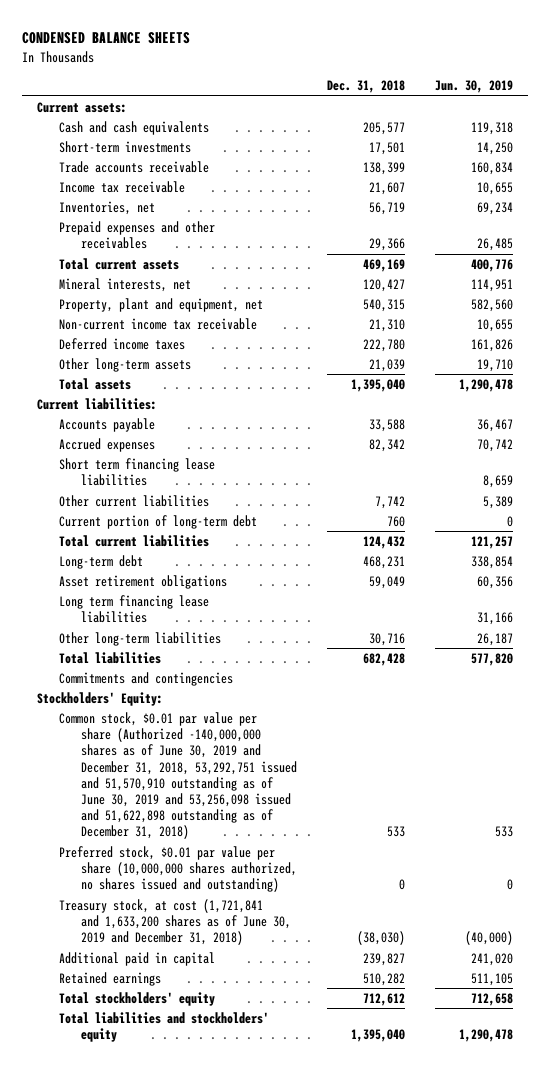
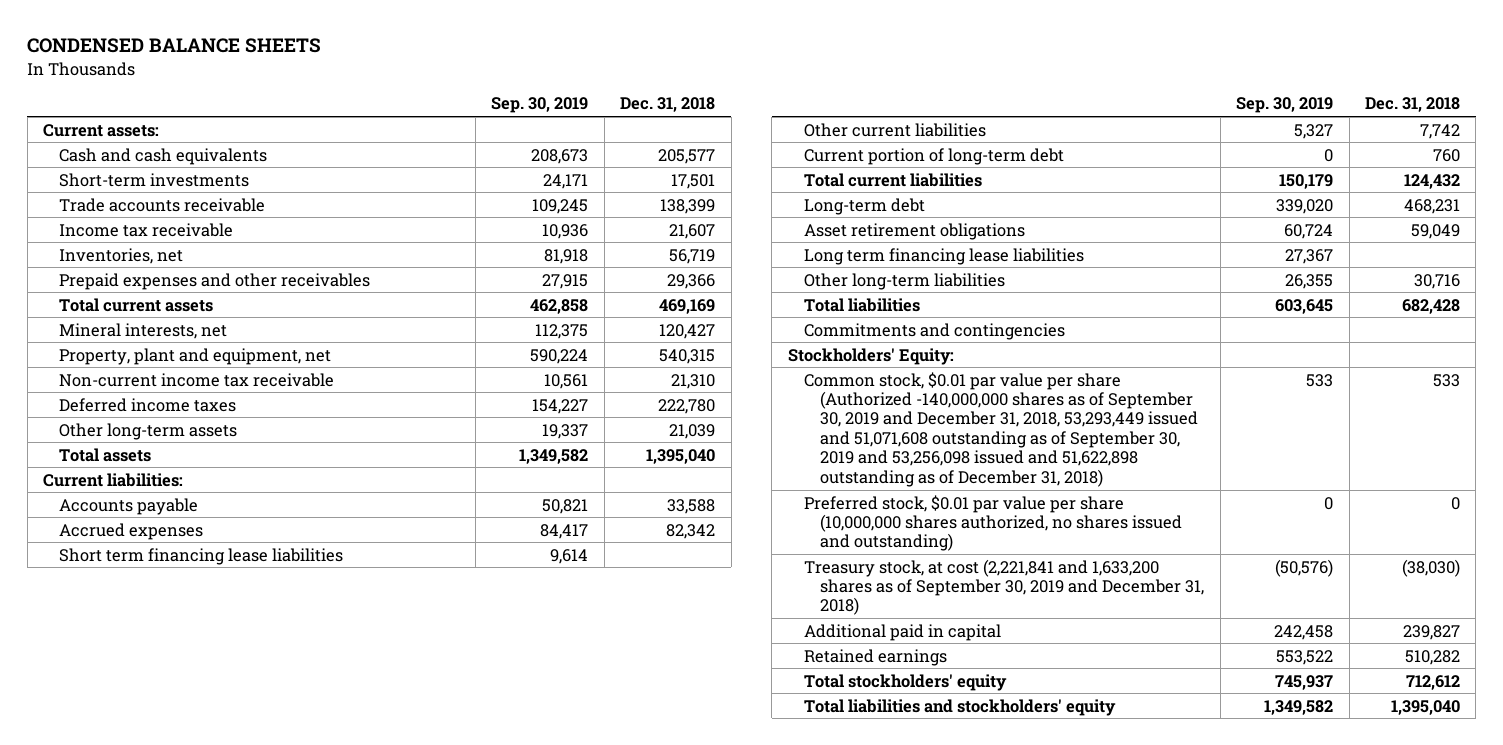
- | Dec. 31, 2018 | Jun. 30, 2019
+ | Sep. 30, 2019 | Dec. 31, 2018
- Common stock, $0.01 par value per share (Authorized -140,000,000 shares as of June 30, 2019 and December 31, 2018, 53,292,751 issued and 51,570,910 outstanding as of June 30, 2019 and 53,256,098 issued and 51,622,898 outstanding as of December 31, 2018) | 533 | 533
+ Common stock, $0.01 par value per share (Authorized -140,000,000 shares as of September 30, 2019 and December 31, 2018, 53,293,449 issued and 51,071,608 outstanding as of September 30, 2019 and 53,256,098 issued and 51,622,898 outstanding as of December 31, 2018) | 533 | 533
- Treasury stock, at cost (1,721,841 and 1,633,200 shares as of June 30, 2019 and December 31, 2018) | (38,030) | (40,000)
+ Treasury stock, at cost (2,221,841 and 1,633,200 shares as of September 30, 2019 and December 31, 2018) | (50,576) | (38,030)

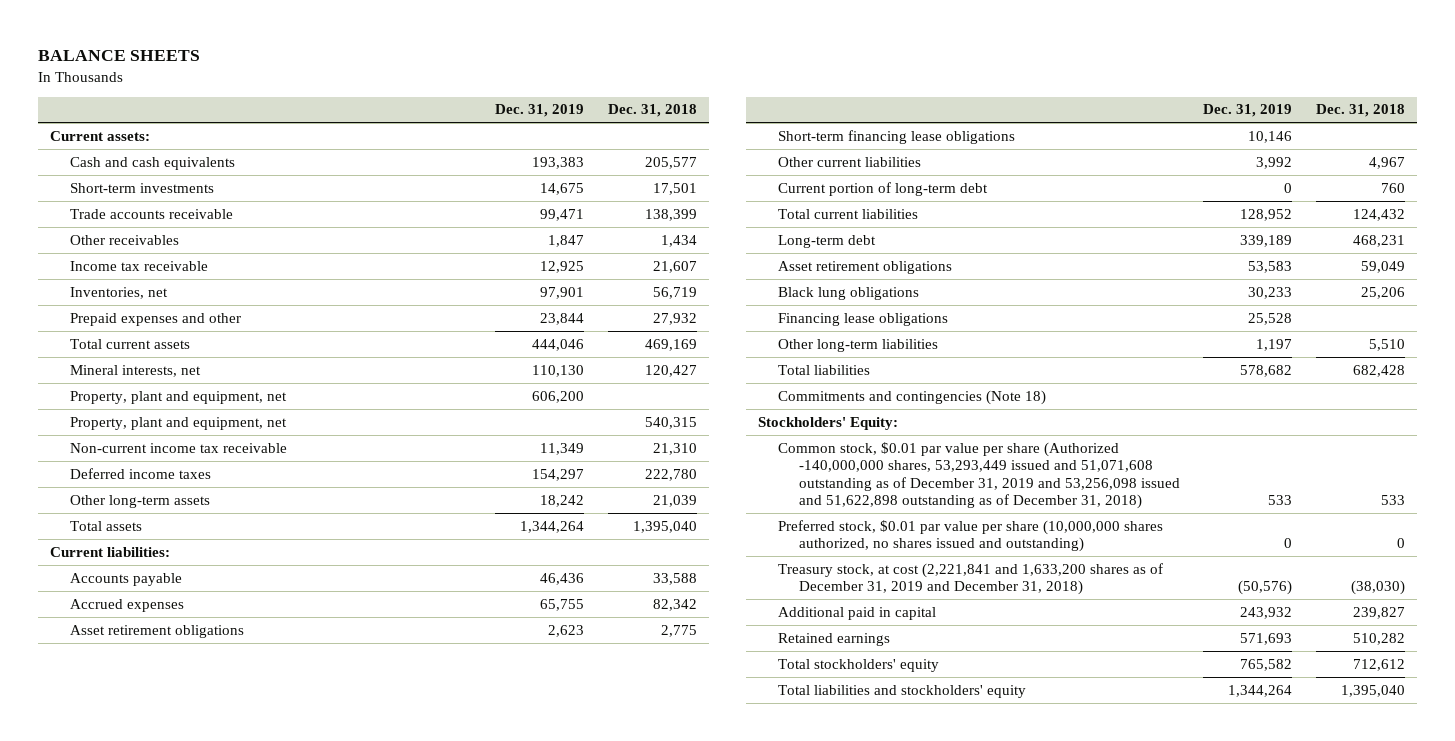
- CONDENSED BALANCE SHEETS
+ BALANCE SHEETS
- | Sep. 30, 2019 | Dec. 31, 2018
+ | Dec. 31, 2019 | Dec. 31, 2018
+ Other receivables | 1,847 | 1,434
- Prepaid expenses and other receivables | 27,915 | 29,366
+ Prepaid expenses and other | 23,844 | 27,932
+ Property, plant and equipment, net | 606,200 |
- Short term financing lease liabilities | 9,614 |
- Other current liabilities | 5,327 | 7,742
+ Asset retirement obligations | 2,623 | 2,775
+ Short-term financing lease obligations | 10,146 |
+ Other current liabilities | 3,992 | 4,967
- Long term financing lease liabilities | 27,367 |
- Other long-term liabilities | 26,355 | 30,716
+ Black lung obligations | 30,233 | 25,206
+ Financing lease obligations | 25,528 |
+ Other long-term liabilities | 1,197 | 5,510
- Commitments and contingencies
+ Commitments and contingencies (Note 18)
- Common stock, $0.01 par value per share (Authorized -140,000,000 shares as of September 30, 2019 and December 31, 2018, 53,293,449 issued and 51,071,608 outstanding as of September 30, 2019 and 53,256,098 issued and 51,622,898 outstanding as of December 31, 2018) | 533 | 533
+ Common stock, $0.01 par value per share (Authorized -140,000,000 shares, 53,293,449 issued and 51,071,608 outstanding as of December 31, 2019 and 53,256,098 issued and 51,622,898 outstanding as of December 31, 2018) | 533 | 533
- Treasury stock, at cost (2,221,841 and 1,633,200 shares as of September 30, 2019 and December 31, 2018) | (50,576) | (38,030)
+ Treasury stock, at cost (2,221,841 and 1,633,200 shares as of December 31, 2019 and December 31, 2018) | (50,576) | (38,030)

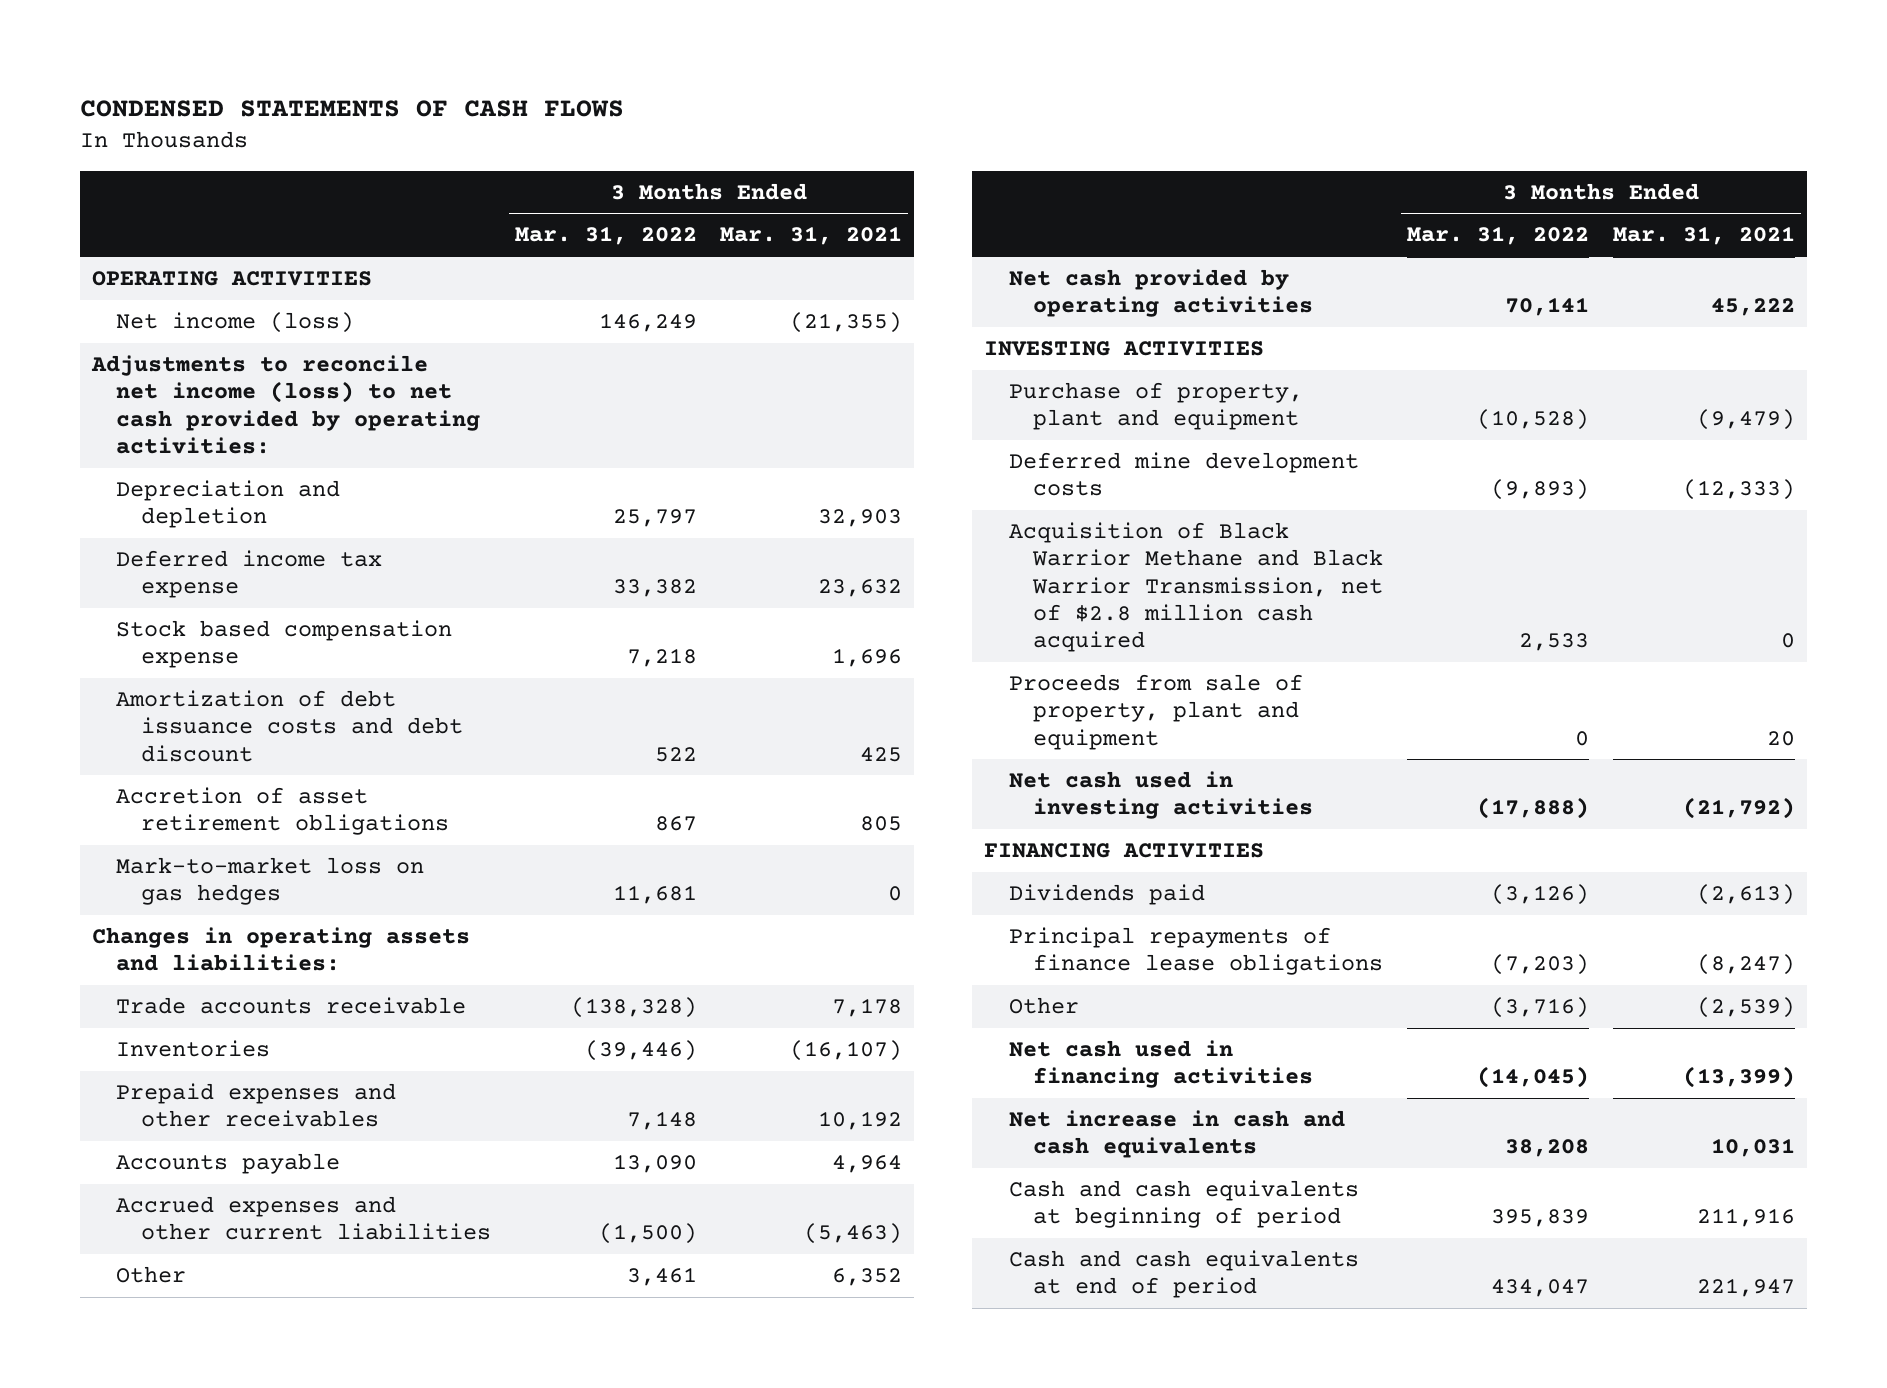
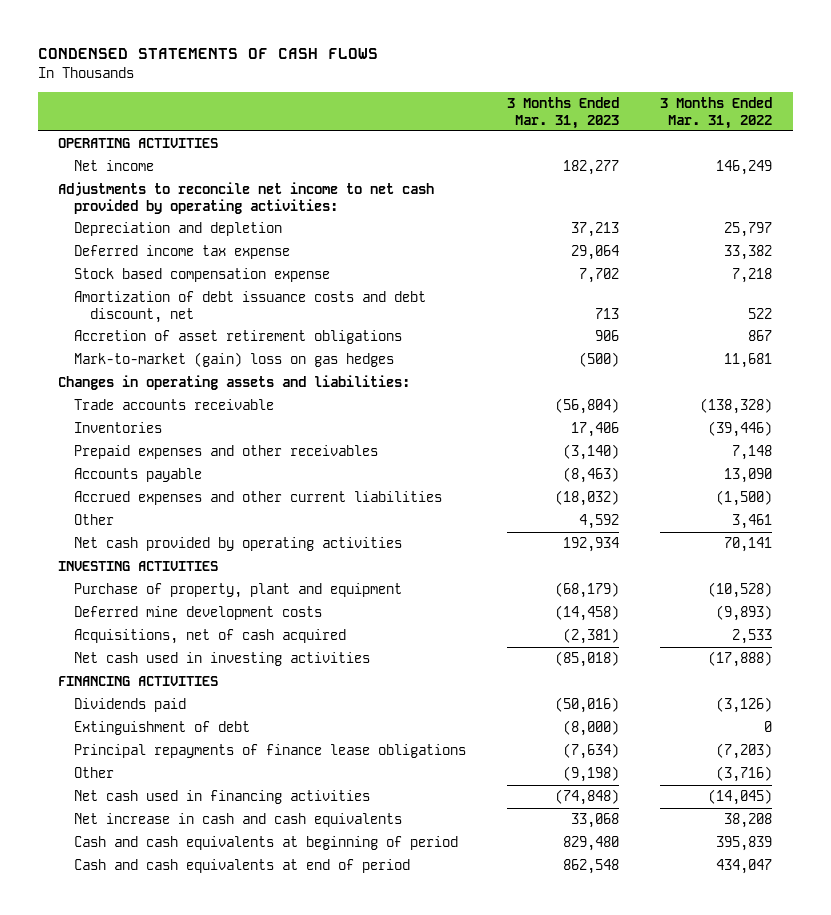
- | 3 Months Ended Mar. 31, 2022 | 3 Months Ended Mar. 31, 2021
+ | 3 Months Ended Mar. 31, 2023 | 3 Months Ended Mar. 31, 2022
- Net income (loss) | 146,249 | (21,355)
- Adjustments to reconcile net income (loss) to net cash provided by operating activities:
+ Net income | 182,277 | 146,249
+ Adjustments to reconcile net income to net cash provided by operating activities:
- Amortization of debt issuance costs and debt discount | 522 | 425
+ Amortization of debt issuance costs and debt discount, net | 713 | 522
- Mark-to-market loss on gas hedges | 11,681 | 0
+ Mark-to-market (gain) loss on gas hedges | (500) | 11,681
- Acquisition of Black Warrior Methane and Black Warrior Transmission, net of $2.8 million cash acquired | 2,533 | 0
- Proceeds from sale of property, plant and equipment | 0 | 20
+ Acquisitions, net of cash acquired | (2,381) | 2,533
+ Extinguishment of debt | (8,000) | 0

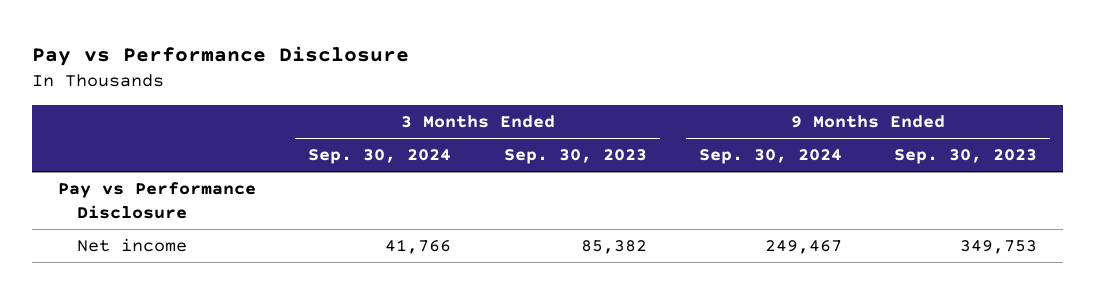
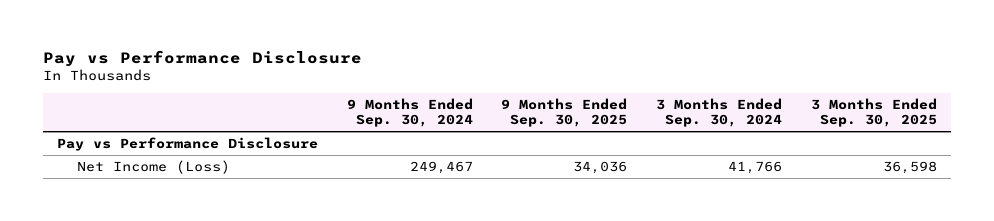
- | 3 Months Ended Sep. 30, 2024 | 3 Months Ended Sep. 30, 2023 | 9 Months Ended Sep. 30, 2024 | 9 Months Ended Sep. 30, 2023
+ | 9 Months Ended Sep. 30, 2024 | 9 Months Ended Sep. 30, 2025 | 3 Months Ended Sep. 30, 2024 | 3 Months Ended Sep. 30, 2025
- Net income | 41,766 | 85,382 | 249,467 | 349,753
+ Net Income (Loss) | 249,467 | 34,036 | 41,766 | 36,598

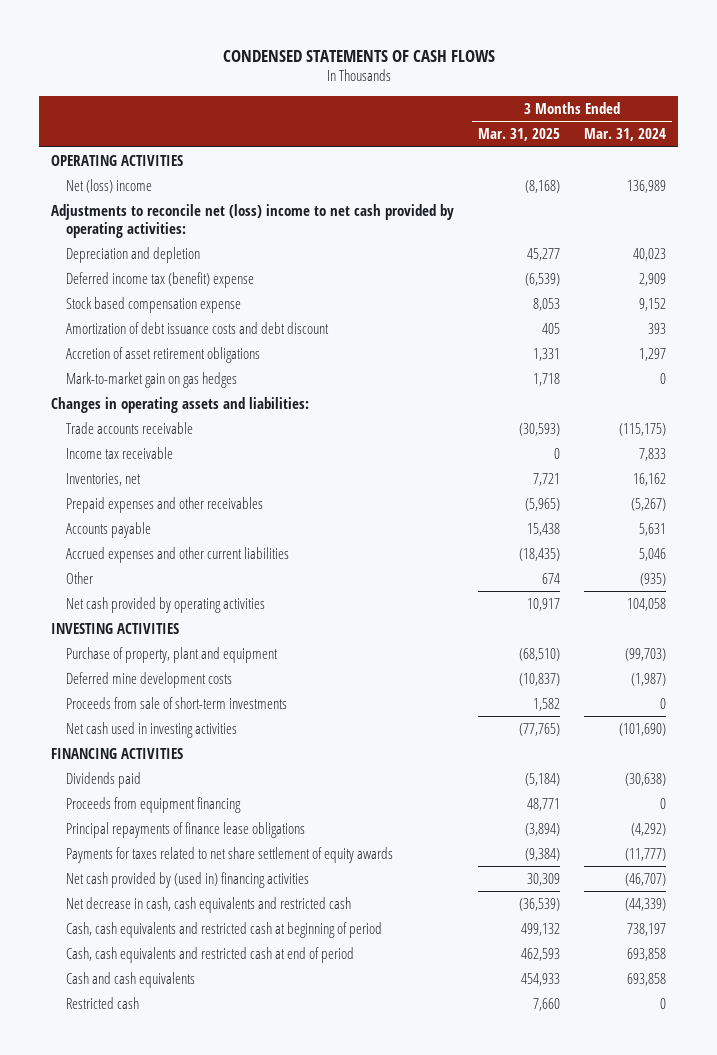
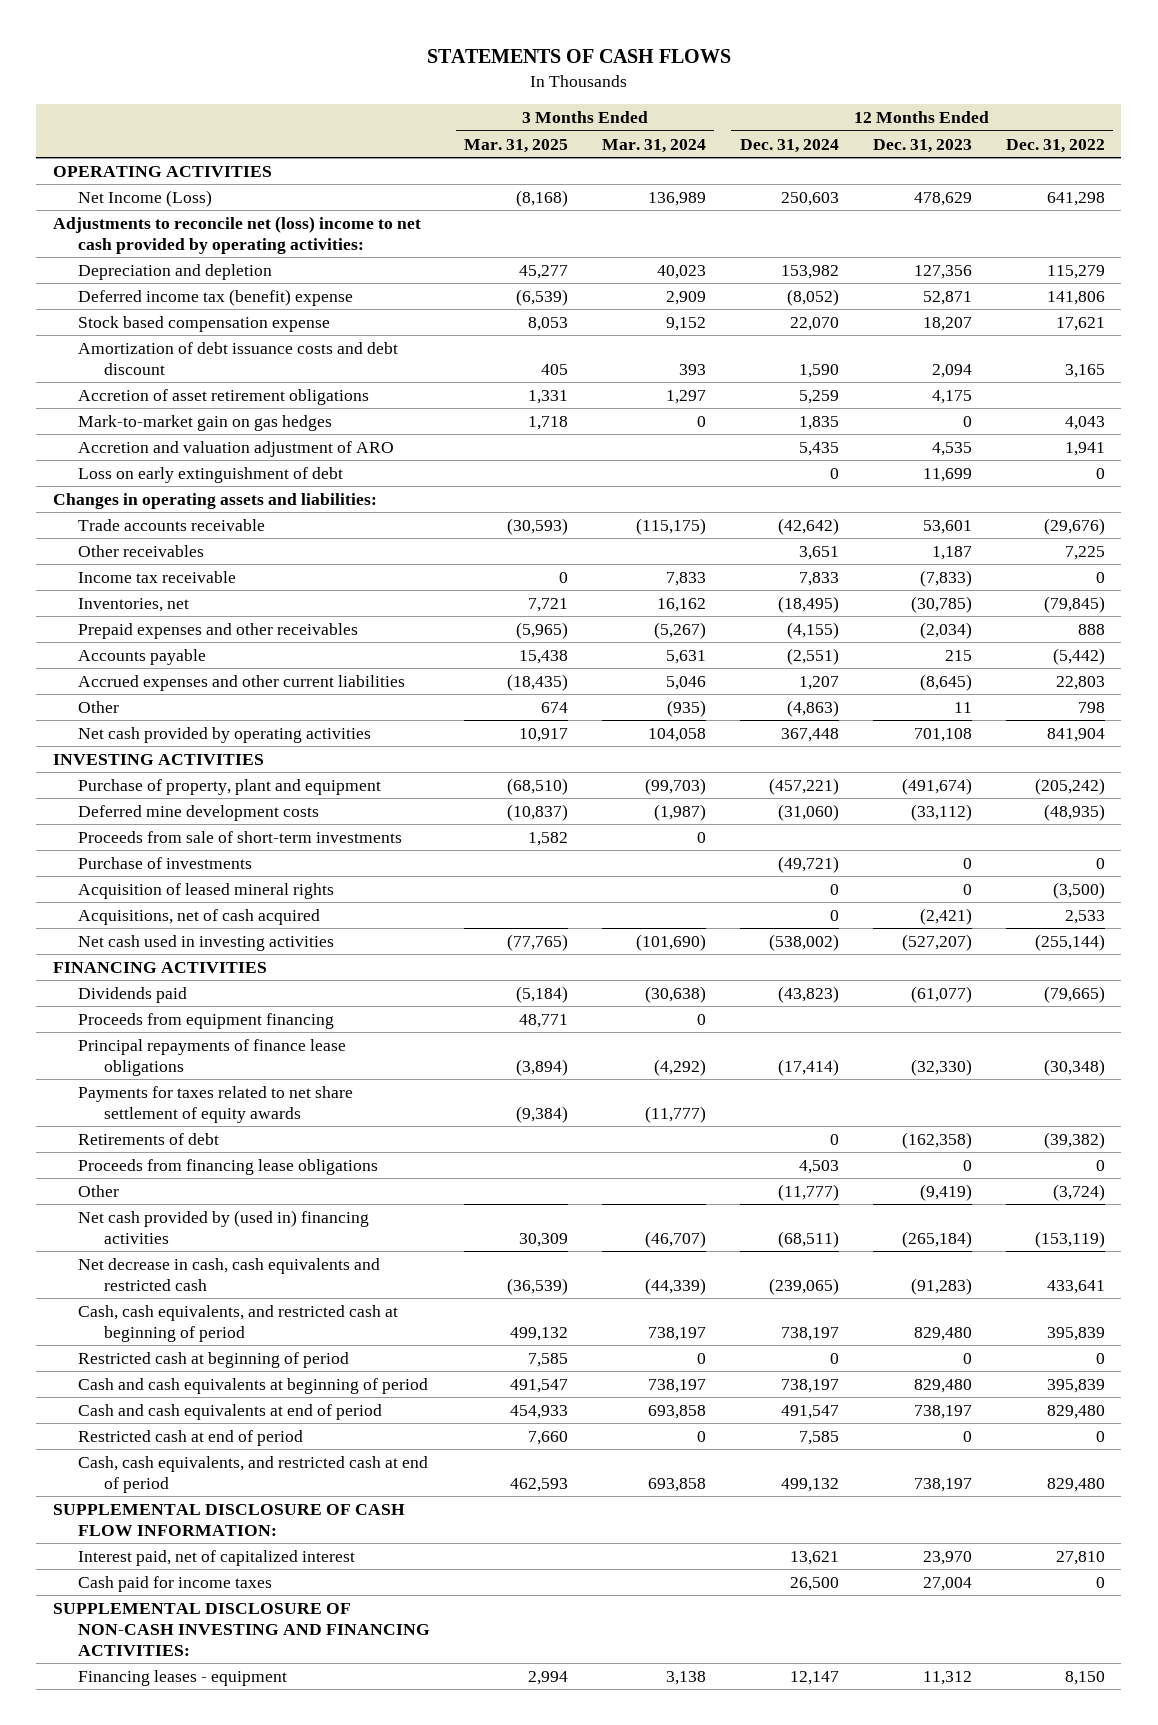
- CONDENSED STATEMENTS OF CASH FLOWS
+ STATEMENTS OF CASH FLOWS
- | 3 Months Ended Mar. 31, 2025 | 3 Months Ended Mar. 31, 2024
+ | 3 Months Ended Mar. 31, 2025 | 3 Months Ended Mar. 31, 2024 | 12 Months Ended Dec. 31, 2024 | 12 Months Ended Dec. 31, 2023 | 12 Months Ended Dec. 31, 2022
- Net (loss) income | (8,168) | 136,989
+ Net Income (Loss) | (8,168) | 136,989 | 250,603 | 478,629 | 641,298
+ Accretion and valuation adjustment of ARO | | | 5,435 | 4,535 | 1,941
+ Loss on early extinguishment of debt | | | 0 | 11,699 | 0
+ Other receivables | | | 3,651 | 1,187 | 7,225
+ Purchase of investments | | | (49,721) | 0 | 0
+ Acquisition of leased mineral rights | | | 0 | 0 | (3,500)
+ Acquisitions, net of cash acquired | | | 0 | (2,421) | 2,533
+ Retirements of debt | | | 0 | (162,358) | (39,382)
+ Proceeds from financing lease obligations | | | 4,503 | 0 | 0
+ Other | | | (11,777) | (9,419) | (3,724)
- Cash, cash equivalents and restricted cash at beginning of period | 499,132 | 738,197
- Cash, cash equivalents and restricted cash at end of period | 462,593 | 693,858
- Cash and cash equivalents | 454,933 | 693,858
- Restricted cash | 7,660 | 0
+ Cash, cash equivalents, and restricted cash at beginning of period | 499,132 | 738,197 | 738,197 | 829,480 | 395,839
+ Restricted cash at beginning of period | 7,585 | 0 | 0 | 0 | 0
+ Cash and cash equivalents at beginning of period | 491,547 | 738,197 | 738,197 | 829,480 | 395,839
+ Cash and cash equivalents at end of period | 454,933 | 693,858 | 491,547 | 738,197 | 829,480
+ Restricted cash at end of period | 7,660 | 0 | 7,585 | 0 | 0
+ Cash, cash equivalents, and restricted cash at end of period | 462,593 | 693,858 | 499,132 | 738,197 | 829,480
+ SUPPLEMENTAL DISCLOSURE OF CASH FLOW INFORMATION:
+ Interest paid, net of capitalized interest | | | 13,621 | 23,970 | 27,810
+ Cash paid for income taxes | | | 26,500 | 27,004 | 0
+ SUPPLEMENTAL DISCLOSURE OF NON-CASH INVESTING AND FINANCING ACTIVITIES:
+ Financing leases - equipment | 2,994 | 3,138 | 12,147 | 11,312 | 8,150

